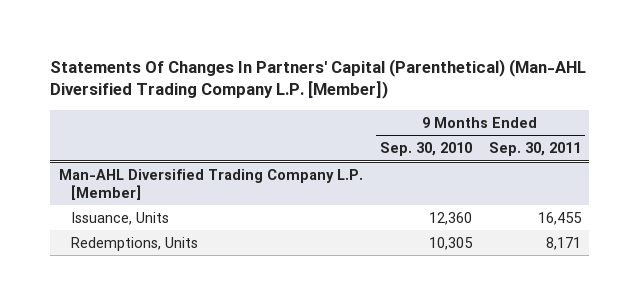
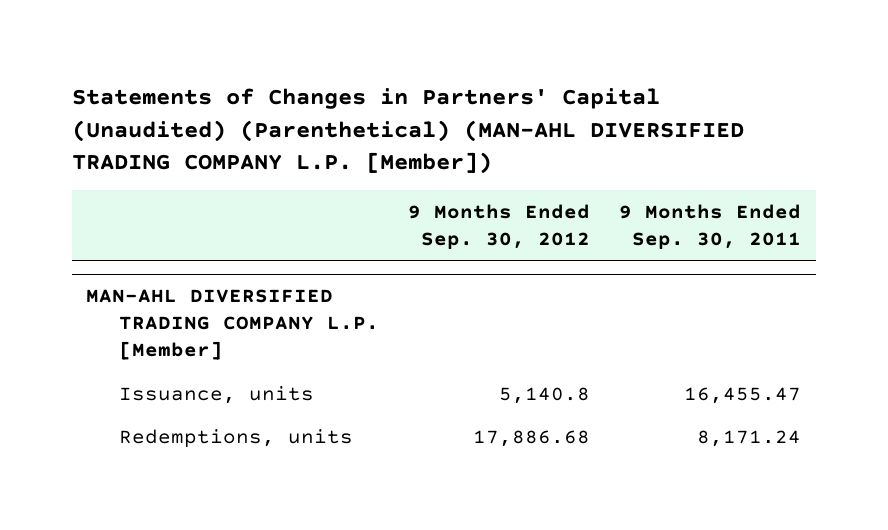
- Statements Of Changes In Partners' Capital (Parenthetical) (Man-AHL Diversified Trading Company L.P. [Member])
+ Statements of Changes in Partners' Capital (Unaudited) (Parenthetical) (MAN-AHL DIVERSIFIED TRADING COMPANY L.P. [Member])
- | 9 Months Ended Sep. 30, 2010 | 9 Months Ended Sep. 30, 2011
+ | 9 Months Ended Sep. 30, 2012 | 9 Months Ended Sep. 30, 2011
- Man-AHL Diversified Trading Company L.P. [Member]
- Issuance, Units | 12,360 | 16,455
- Redemptions, Units | 10,305 | 8,171
+ MAN-AHL DIVERSIFIED TRADING COMPANY L.P. [Member]
+ Issuance, units | 5,140.8 | 16,455.47
+ Redemptions, units | 17,886.68 | 8,171.24

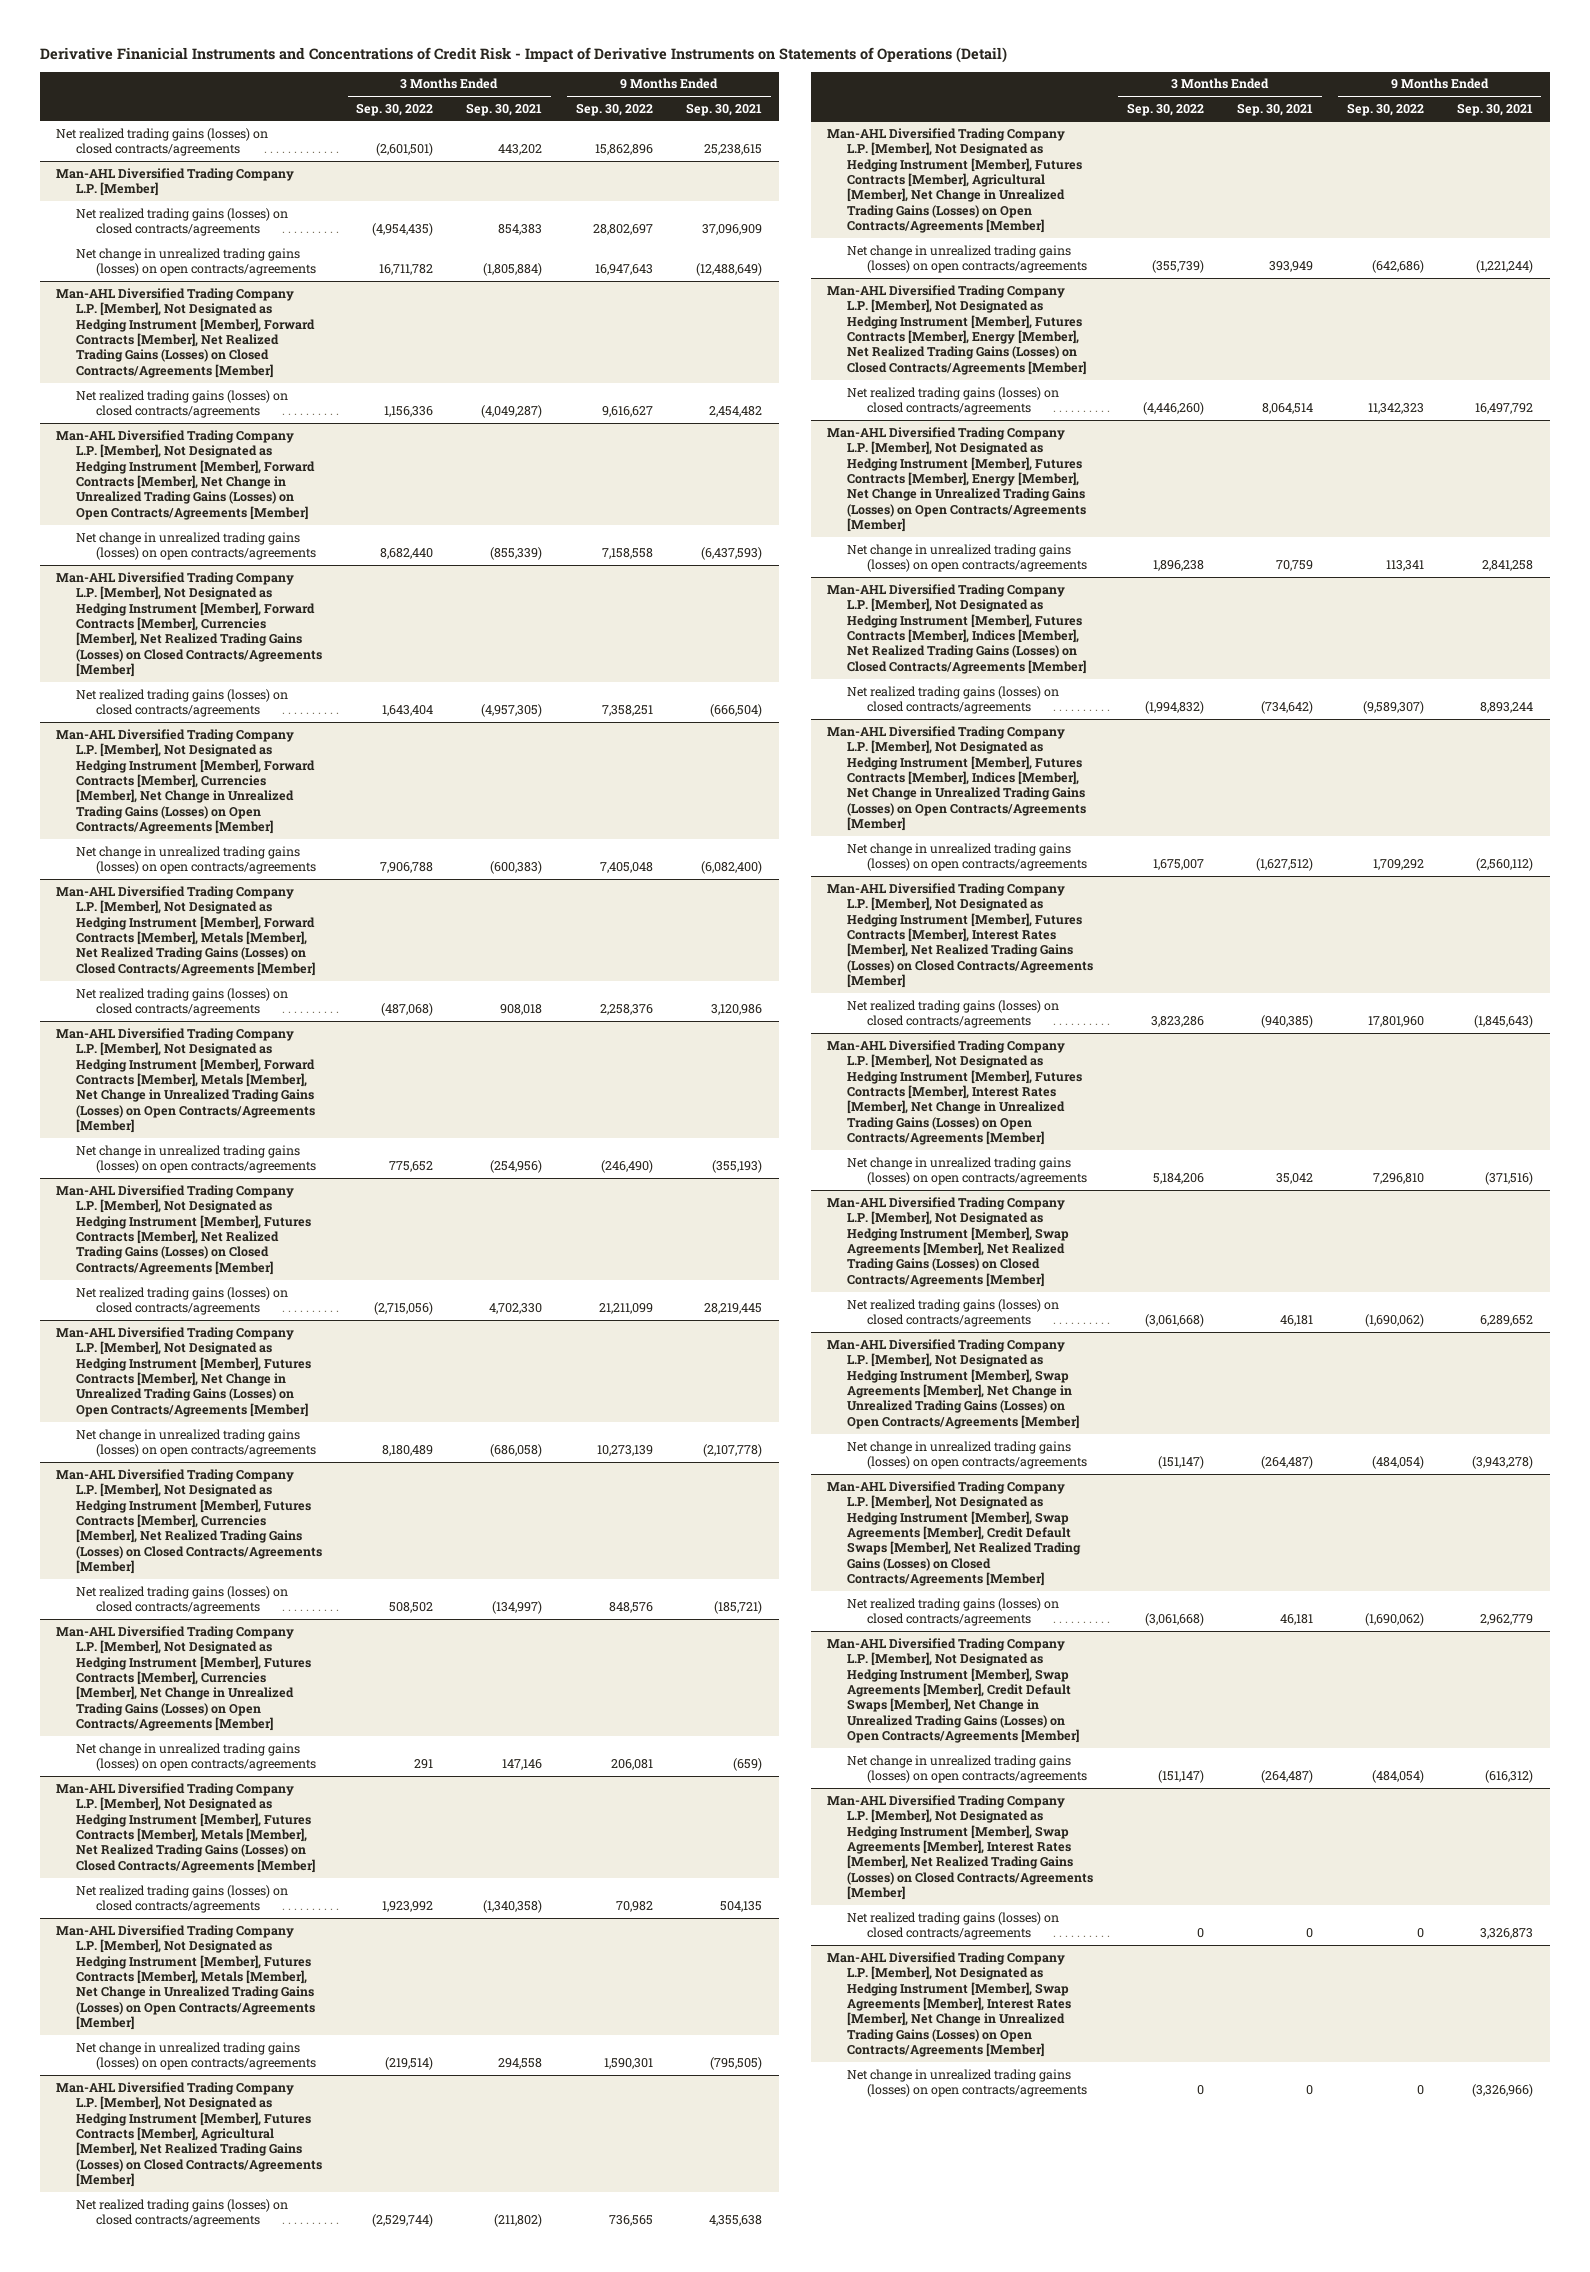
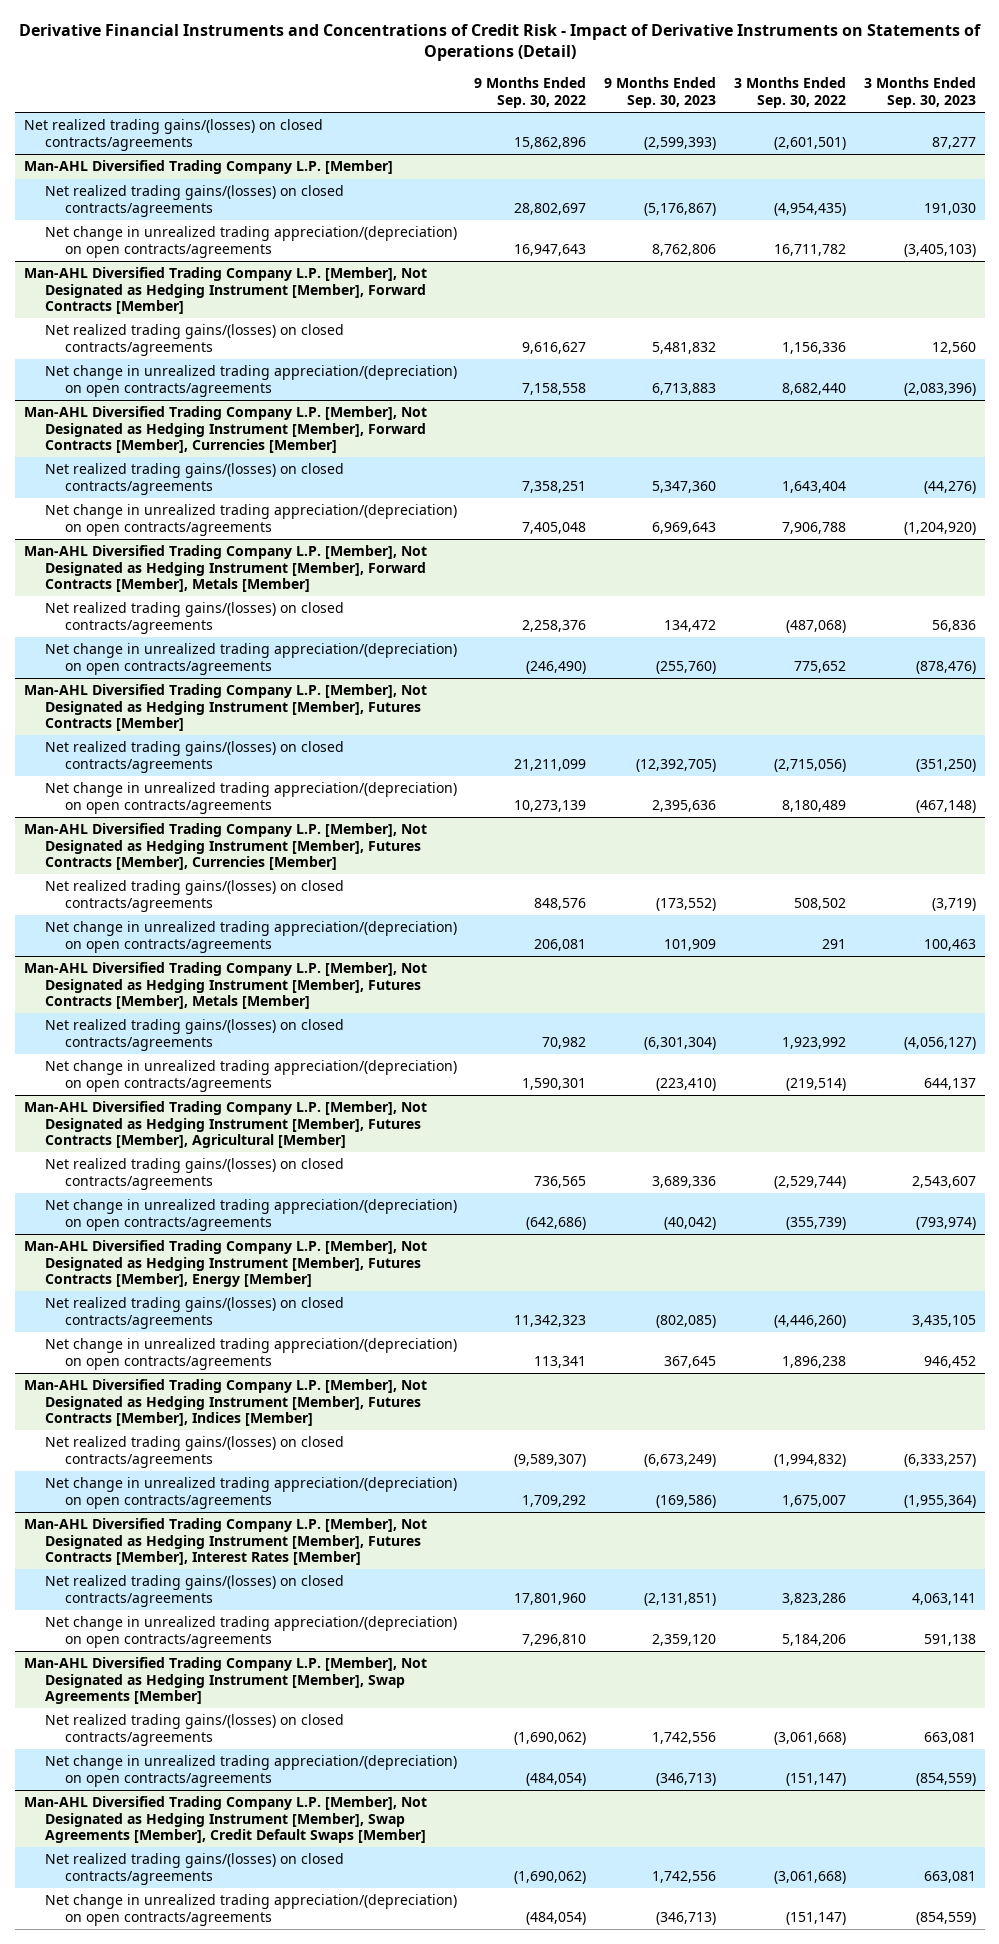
- Derivative Finanicial Instruments and Concentrations of Credit Risk - Impact of Derivative Instruments on Statements of Operations (Detail)
+ Derivative Financial Instruments and Concentrations of Credit Risk - Impact of Derivative Instruments on Statements of Operations (Detail)
- | 3 Months Ended Sep. 30, 2022 | 3 Months Ended Sep. 30, 2021 | 9 Months Ended Sep. 30, 2022 | 9 Months Ended Sep. 30, 2021
+ | 9 Months Ended Sep. 30, 2022 | 9 Months Ended Sep. 30, 2023 | 3 Months Ended Sep. 30, 2022 | 3 Months Ended Sep. 30, 2023
- Net realized trading gains (losses) on closed contracts/agreements | (2,601,501) | 443,202 | 15,862,896 | 25,238,615
+ Net realized trading gains/(losses) on closed contracts/agreements | 15,862,896 | (2,599,393) | (2,601,501) | 87,277
@ Man-AHL Diversified Trading Company L.P. [Member]
- Net realized trading gains (losses) on closed contracts/agreements | (4,954,435) | 854,383 | 28,802,697 | 37,096,909
- Net change in unrealized trading gains (losses) on open contracts/agreements | 16,711,782 | (1,805,884) | 16,947,643 | (12,488,649)
- Man-AHL Diversified Trading Company L.P. [Member], Not Designated as Hedging Instrument [Member], Forward Contracts [Member], Net Realized Trading Gains (Losses) on Closed Contracts/Agreements [Member]
- Net realized trading gains (losses) on closed contracts/agreements | 1,156,336 | (4,049,287) | 9,616,627 | 2,454,482
- Man-AHL Diversified Trading Company L.P. [Member], Not Designated as Hedging Instrument [Member], Forward Contracts [Member], Net Change in Unrealized Trading Gains (Losses) on Open Contracts/Agreements [Member]
- Net change in unrealized trading gains (losses) on open contracts/agreements | 8,682,440 | (855,339) | 7,158,558 | (6,437,593)
- Man-AHL Diversified Trading Company L.P. [Member], Not Designated as Hedging Instrument [Member], Forward Contracts [Member], Currencies [Member], Net Realized Trading Gains (Losses) on Closed Contracts/Agreements [Member]
- Net realized trading gains (losses) on closed contracts/agreements | 1,643,404 | (4,957,305) | 7,358,251 | (666,504)
- Man-AHL Diversified Trading Company L.P. [Member], Not Designated as Hedging Instrument [Member], Forward Contracts [Member], Currencies [Member], Net Change in Unrealized Trading Gains (Losses) on Open Contracts/Agreements [Member]
- Net change in unrealized trading gains (losses) on open contracts/agreements | 7,906,788 | (600,383) | 7,405,048 | (6,082,400)
- Man-AHL Diversified Trading Company L.P. [Member], Not Designated as Hedging Instrument [Member], Forward Contracts [Member], Metals [Member], Net Realized Trading Gains (Losses) on Closed Contracts/Agreements [Member]
- Net realized trading gains (losses) on closed contracts/agreements | (487,068) | 908,018 | 2,258,376 | 3,120,986
- Man-AHL Diversified Trading Company L.P. [Member], Not Designated as Hedging Instrument [Member], Forward Contracts [Member], Metals [Member], Net Change in Unrealized Trading Gains (Losses) on Open Contracts/Agreements [Member]
- Net change in unrealized trading gains (losses) on open contracts/agreements | 775,652 | (254,956) | (246,490) | (355,193)
- Man-AHL Diversified Trading Company L.P. [Member], Not Designated as Hedging Instrument [Member], Futures Contracts [Member], Net Realized Trading Gains (Losses) on Closed Contracts/Agreements [Member]
- Net realized trading gains (losses) on closed contracts/agreements | (2,715,056) | 4,702,330 | 21,211,099 | 28,219,445
- Man-AHL Diversified Trading Company L.P. [Member], Not Designated as Hedging Instrument [Member], Futures Contracts [Member], Net Change in Unrealized Trading Gains (Losses) on Open Contracts/Agreements [Member]
- Net change in unrealized trading gains (losses) on open contracts/agreements | 8,180,489 | (686,058) | 10,273,139 | (2,107,778)
- Man-AHL Diversified Trading Company L.P. [Member], Not Designated as Hedging Instrument [Member], Futures Contracts [Member], Currencies [Member], Net Realized Trading Gains (Losses) on Closed Contracts/Agreements [Member]
- Net realized trading gains (losses) on closed contracts/agreements | 508,502 | (134,997) | 848,576 | (185,721)
- Man-AHL Diversified Trading Company L.P. [Member], Not Designated as Hedging Instrument [Member], Futures Contracts [Member], Currencies [Member], Net Change in Unrealized Trading Gains (Losses) on Open Contracts/Agreements [Member]
- Net change in unrealized trading gains (losses) on open contracts/agreements | 291 | 147,146 | 206,081 | (659)
- Man-AHL Diversified Trading Company L.P. [Member], Not Designated as Hedging Instrument [Member], Futures Contracts [Member], Metals [Member], Net Realized Trading Gains (Losses) on Closed Contracts/Agreements [Member]
- Net realized trading gains (losses) on closed contracts/agreements | 1,923,992 | (1,340,358) | 70,982 | 504,135
- Man-AHL Diversified Trading Company L.P. [Member], Not Designated as Hedging Instrument [Member], Futures Contracts [Member], Metals [Member], Net Change in Unrealized Trading Gains (Losses) on Open Contracts/Agreements [Member]
- Net change in unrealized trading gains (losses) on open contracts/agreements | (219,514) | 294,558 | 1,590,301 | (795,505)
- Man-AHL Diversified Trading Company L.P. [Member], Not Designated as Hedging Instrument [Member], Futures Contracts [Member], Agricultural [Member], Net Realized Trading Gains (Losses) on Closed Contracts/Agreements [Member]
- Net realized trading gains (losses) on closed contracts/agreements | (2,529,744) | (211,802) | 736,565 | 4,355,638
- Man-AHL Diversified Trading Company L.P. [Member], Not Designated as Hedging Instrument [Member], Futures Contracts [Member], Agricultural [Member], Net Change in Unrealized Trading Gains (Losses) on Open Contracts/Agreements [Member]
- Net change in unrealized trading gains (losses) on open contracts/agreements | (355,739) | 393,949 | (642,686) | (1,221,244)
- Man-AHL Diversified Trading Company L.P. [Member], Not Designated as Hedging Instrument [Member], Futures Contracts [Member], Energy [Member], Net Realized Trading Gains (Losses) on Closed Contracts/Agreements [Member]
- Net realized trading gains (losses) on closed contracts/agreements | (4,446,260) | 8,064,514 | 11,342,323 | 16,497,792
- Man-AHL Diversified Trading Company L.P. [Member], Not Designated as Hedging Instrument [Member], Futures Contracts [Member], Energy [Member], Net Change in Unrealized Trading Gains (Losses) on Open Contracts/Agreements [Member]
- Net change in unrealized trading gains (losses) on open contracts/agreements | 1,896,238 | 70,759 | 113,341 | 2,841,258
- Man-AHL Diversified Trading Company L.P. [Member], Not Designated as Hedging Instrument [Member], Futures Contracts [Member], Indices [Member], Net Realized Trading Gains (Losses) on Closed Contracts/Agreements [Member]
- Net realized trading gains (losses) on closed contracts/agreements | (1,994,832) | (734,642) | (9,589,307) | 8,893,244
- Man-AHL Diversified Trading Company L.P. [Member], Not Designated as Hedging Instrument [Member], Futures Contracts [Member], Indices [Member], Net Change in Unrealized Trading Gains (Losses) on Open Contracts/Agreements [Member]
- Net change in unrealized trading gains (losses) on open contracts/agreements | 1,675,007 | (1,627,512) | 1,709,292 | (2,560,112)
- Man-AHL Diversified Trading Company L.P. [Member], Not Designated as Hedging Instrument [Member], Futures Contracts [Member], Interest Rates [Member], Net Realized Trading Gains (Losses) on Closed Contracts/Agreements [Member]
- Net realized trading gains (losses) on closed contracts/agreements | 3,823,286 | (940,385) | 17,801,960 | (1,845,643)
- Man-AHL Diversified Trading Company L.P. [Member], Not Designated as Hedging Instrument [Member], Futures Contracts [Member], Interest Rates [Member], Net Change in Unrealized Trading Gains (Losses) on Open Contracts/Agreements [Member]
- Net change in unrealized trading gains (losses) on open contracts/agreements | 5,184,206 | 35,042 | 7,296,810 | (371,516)
- Man-AHL Diversified Trading Company L.P. [Member], Not Designated as Hedging Instrument [Member], Swap Agreements [Member], Net Realized Trading Gains (Losses) on Closed Contracts/Agreements [Member]
- Net realized trading gains (losses) on closed contracts/agreements | (3,061,668) | 46,181 | (1,690,062) | 6,289,652
- Man-AHL Diversified Trading Company L.P. [Member], Not Designated as Hedging Instrument [Member], Swap Agreements [Member], Net Change in Unrealized Trading Gains (Losses) on Open Contracts/Agreements [Member]
- Net change in unrealized trading gains (losses) on open contracts/agreements | (151,147) | (264,487) | (484,054) | (3,943,278)
- Man-AHL Diversified Trading Company L.P. [Member], Not Designated as Hedging Instrument [Member], Swap Agreements [Member], Credit Default Swaps [Member], Net Realized Trading Gains (Losses) on Closed Contracts/Agreements [Member]
- Net realized trading gains (losses) on closed contracts/agreements | (3,061,668) | 46,181 | (1,690,062) | 2,962,779
- Man-AHL Diversified Trading Company L.P. [Member], Not Designated as Hedging Instrument [Member], Swap Agreements [Member], Credit Default Swaps [Member], Net Change in Unrealized Trading Gains (Losses) on Open Contracts/Agreements [Member]
- Net change in unrealized trading gains (losses) on open contracts/agreements | (151,147) | (264,487) | (484,054) | (616,312)
- Man-AHL Diversified Trading Company L.P. [Member], Not Designated as Hedging Instrument [Member], Swap Agreements [Member], Interest Rates [Member], Net Realized Trading Gains (Losses) on Closed Contracts/Agreements [Member]
- Net realized trading gains (losses) on closed contracts/agreements | 0 | 0 | 0 | 3,326,873
- Man-AHL Diversified Trading Company L.P. [Member], Not Designated as Hedging Instrument [Member], Swap Agreements [Member], Interest Rates [Member], Net Change in Unrealized Trading Gains (Losses) on Open Contracts/Agreements [Member]
- Net change in unrealized trading gains (losses) on open contracts/agreements | 0 | 0 | 0 | (3,326,966)
@ Man-AHL Diversified Trading Company L.P. [Member]
+ Net realized trading gains/(losses) on closed contracts/agreements | 28,802,697 | (5,176,867) | (4,954,435) | 191,030
+ Net change in unrealized trading appreciation/(depreciation) on open contracts/agreements | 16,947,643 | 8,762,806 | 16,711,782 | (3,405,103)
+ Man-AHL Diversified Trading Company L.P. [Member], Not Designated as Hedging Instrument [Member], Forward Contracts [Member]
+ Net realized trading gains/(losses) on closed contracts/agreements | 9,616,627 | 5,481,832 | 1,156,336 | 12,560
+ Net change in unrealized trading appreciation/(depreciation) on open contracts/agreements | 7,158,558 | 6,713,883 | 8,682,440 | (2,083,396)
+ Man-AHL Diversified Trading Company L.P. [Member], Not Designated as Hedging Instrument [Member], Forward Contracts [Member], Currencies [Member]
+ Net realized trading gains/(losses) on closed contracts/agreements | 7,358,251 | 5,347,360 | 1,643,404 | (44,276)
+ Net change in unrealized trading appreciation/(depreciation) on open contracts/agreements | 7,405,048 | 6,969,643 | 7,906,788 | (1,204,920)
+ Man-AHL Diversified Trading Company L.P. [Member], Not Designated as Hedging Instrument [Member], Forward Contracts [Member], Metals [Member]
+ Net realized trading gains/(losses) on closed contracts/agreements | 2,258,376 | 134,472 | (487,068) | 56,836
+ Net change in unrealized trading appreciation/(depreciation) on open contracts/agreements | (246,490) | (255,760) | 775,652 | (878,476)
+ Man-AHL Diversified Trading Company L.P. [Member], Not Designated as Hedging Instrument [Member], Futures Contracts [Member]
+ Net realized trading gains/(losses) on closed contracts/agreements | 21,211,099 | (12,392,705) | (2,715,056) | (351,250)
+ Net change in unrealized trading appreciation/(depreciation) on open contracts/agreements | 10,273,139 | 2,395,636 | 8,180,489 | (467,148)
+ Man-AHL Diversified Trading Company L.P. [Member], Not Designated as Hedging Instrument [Member], Futures Contracts [Member], Currencies [Member]
+ Net realized trading gains/(losses) on closed contracts/agreements | 848,576 | (173,552) | 508,502 | (3,719)
+ Net change in unrealized trading appreciation/(depreciation) on open contracts/agreements | 206,081 | 101,909 | 291 | 100,463
+ Man-AHL Diversified Trading Company L.P. [Member], Not Designated as Hedging Instrument [Member], Futures Contracts [Member], Metals [Member]
+ Net realized trading gains/(losses) on closed contracts/agreements | 70,982 | (6,301,304) | 1,923,992 | (4,056,127)
+ Net change in unrealized trading appreciation/(depreciation) on open contracts/agreements | 1,590,301 | (223,410) | (219,514) | 644,137
+ Man-AHL Diversified Trading Company L.P. [Member], Not Designated as Hedging Instrument [Member], Futures Contracts [Member], Agricultural [Member]
+ Net realized trading gains/(losses) on closed contracts/agreements | 736,565 | 3,689,336 | (2,529,744) | 2,543,607
+ Net change in unrealized trading appreciation/(depreciation) on open contracts/agreements | (642,686) | (40,042) | (355,739) | (793,974)
+ Man-AHL Diversified Trading Company L.P. [Member], Not Designated as Hedging Instrument [Member], Futures Contracts [Member], Energy [Member]
+ Net realized trading gains/(losses) on closed contracts/agreements | 11,342,323 | (802,085) | (4,446,260) | 3,435,105
+ Net change in unrealized trading appreciation/(depreciation) on open contracts/agreements | 113,341 | 367,645 | 1,896,238 | 946,452
+ Man-AHL Diversified Trading Company L.P. [Member], Not Designated as Hedging Instrument [Member], Futures Contracts [Member], Indices [Member]
+ Net realized trading gains/(losses) on closed contracts/agreements | (9,589,307) | (6,673,249) | (1,994,832) | (6,333,257)
+ Net change in unrealized trading appreciation/(depreciation) on open contracts/agreements | 1,709,292 | (169,586) | 1,675,007 | (1,955,364)
+ Man-AHL Diversified Trading Company L.P. [Member], Not Designated as Hedging Instrument [Member], Futures Contracts [Member], Interest Rates [Member]
+ Net realized trading gains/(losses) on closed contracts/agreements | 17,801,960 | (2,131,851) | 3,823,286 | 4,063,141
+ Net change in unrealized trading appreciation/(depreciation) on open contracts/agreements | 7,296,810 | 2,359,120 | 5,184,206 | 591,138
+ Man-AHL Diversified Trading Company L.P. [Member], Not Designated as Hedging Instrument [Member], Swap Agreements [Member]
+ Net realized trading gains/(losses) on closed contracts/agreements | (1,690,062) | 1,742,556 | (3,061,668) | 663,081
+ Net change in unrealized trading appreciation/(depreciation) on open contracts/agreements | (484,054) | (346,713) | (151,147) | (854,559)
+ Man-AHL Diversified Trading Company L.P. [Member], Not Designated as Hedging Instrument [Member], Swap Agreements [Member], Credit Default Swaps [Member]
+ Net realized trading gains/(losses) on closed contracts/agreements | (1,690,062) | 1,742,556 | (3,061,668) | 663,081
+ Net change in unrealized trading appreciation/(depreciation) on open contracts/agreements | (484,054) | (346,713) | (151,147) | (854,559)

